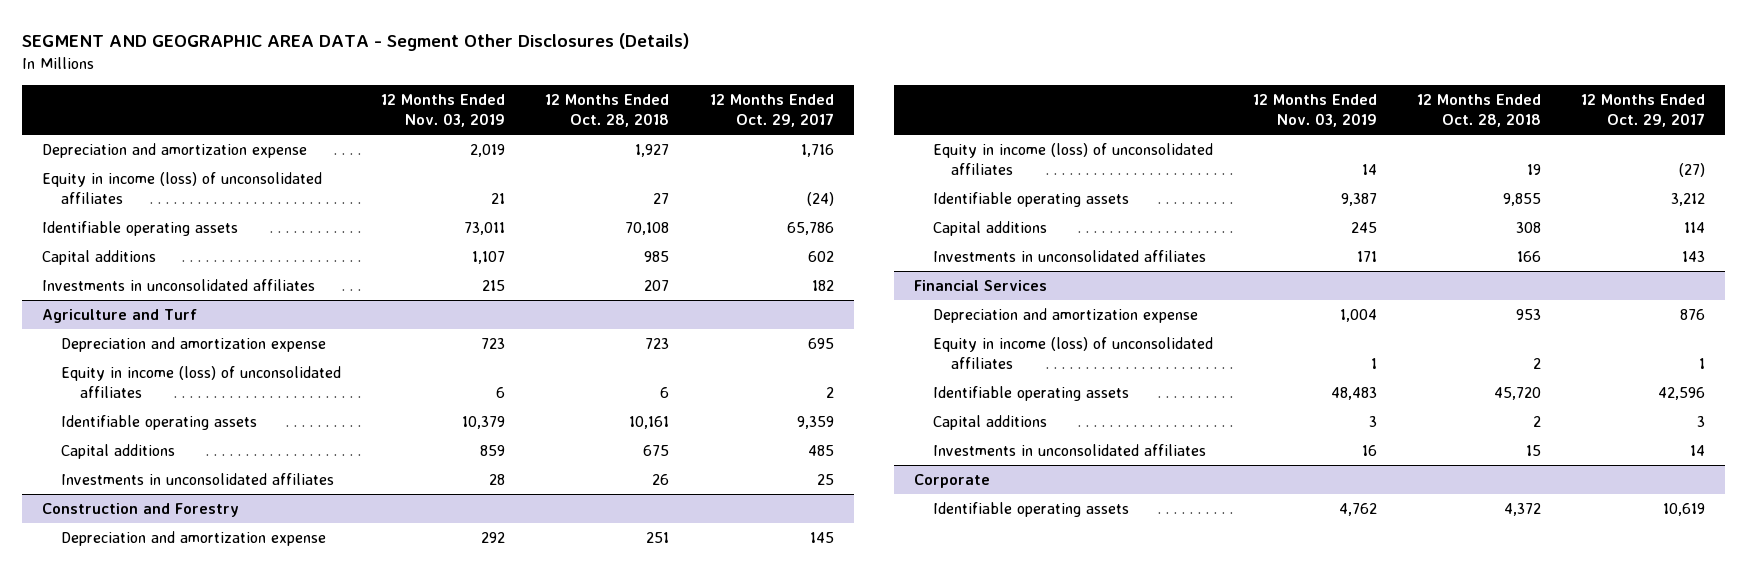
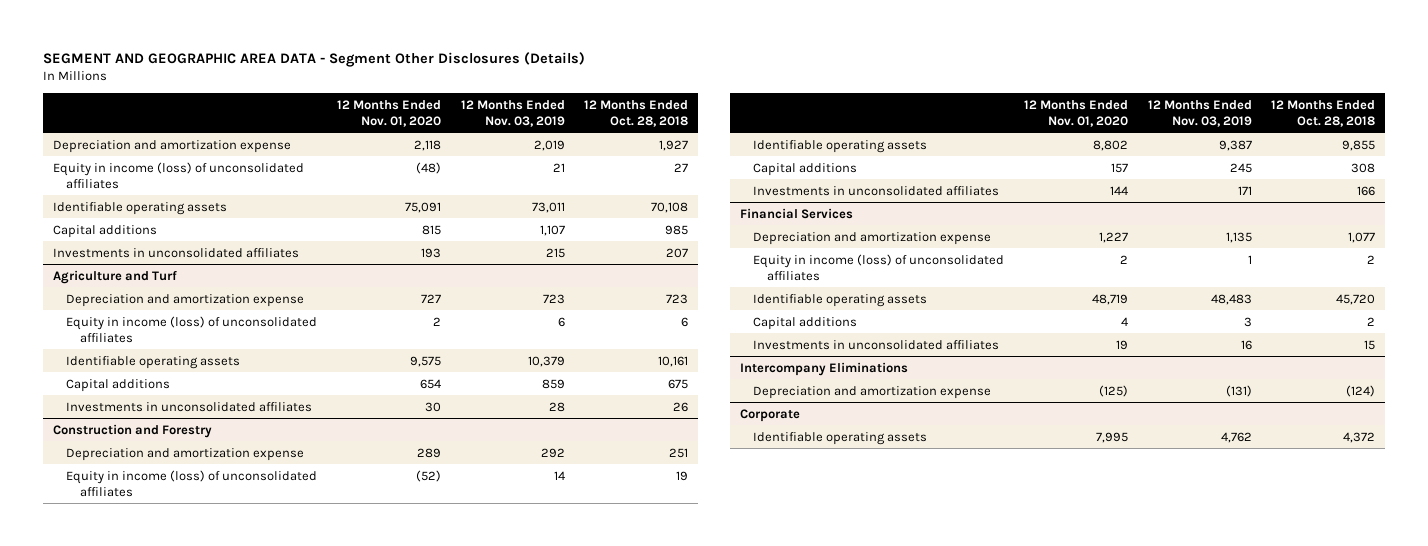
- | 12 Months Ended Nov. 03, 2019 | 12 Months Ended Oct. 28, 2018 | 12 Months Ended Oct. 29, 2017
+ | 12 Months Ended Nov. 01, 2020 | 12 Months Ended Nov. 03, 2019 | 12 Months Ended Oct. 28, 2018
@ Financial Services
- Depreciation and amortization expense | 1,004 | 953 | 876
+ Depreciation and amortization expense | 1,227 | 1,135 | 1,077
+ Intercompany Eliminations
+ Depreciation and amortization expense | (125) | (131) | (124)

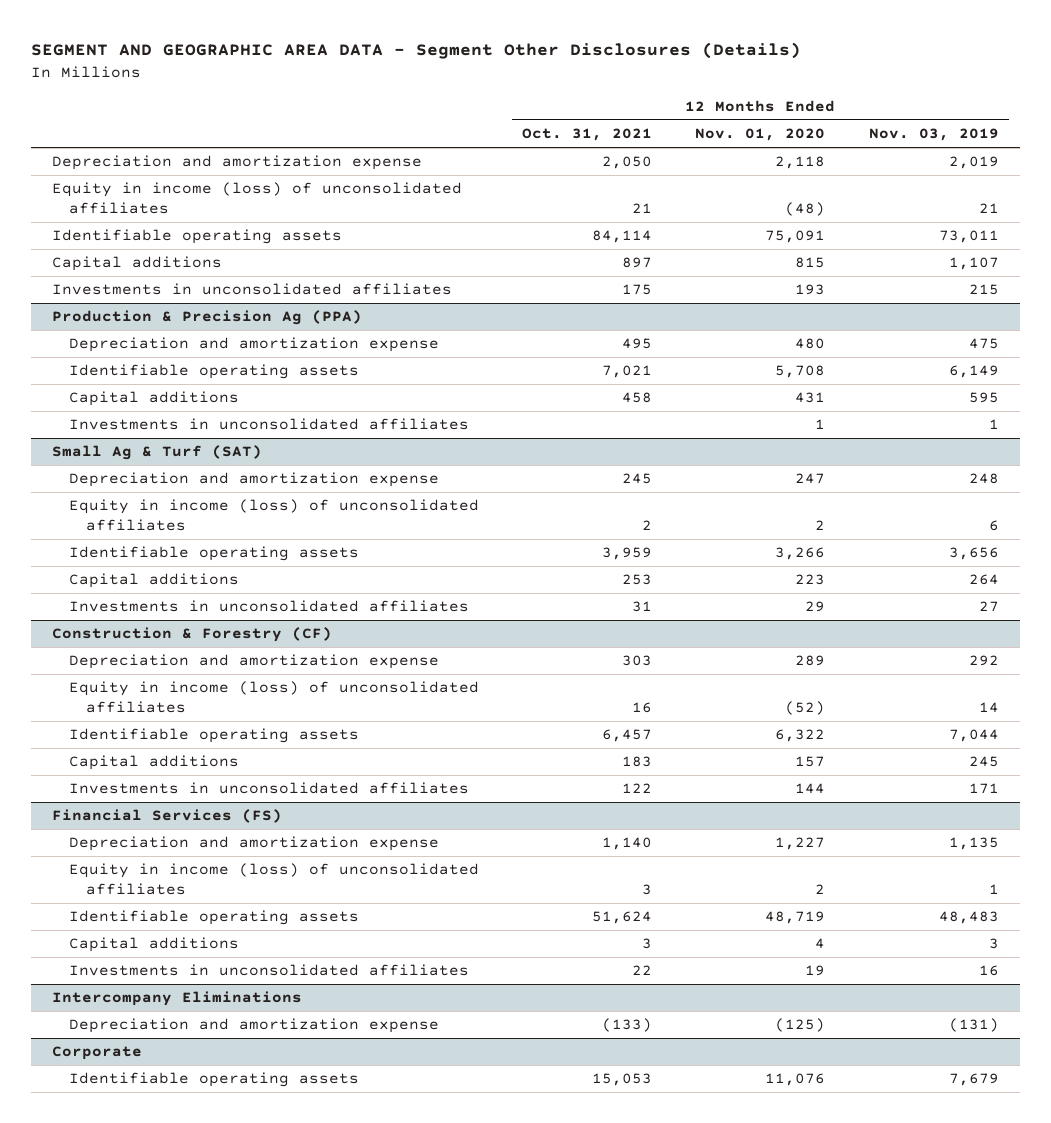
- | 12 Months Ended Nov. 01, 2020 | 12 Months Ended Nov. 03, 2019 | 12 Months Ended Oct. 28, 2018
+ | 12 Months Ended Oct. 31, 2021 | 12 Months Ended Nov. 01, 2020 | 12 Months Ended Nov. 03, 2019
- Agriculture and Turf
- Depreciation and amortization expense | 727 | 723 | 723
+ Production & Precision Ag (PPA)
+ Depreciation and amortization expense | 495 | 480 | 475
+ Identifiable operating assets | 7,021 | 5,708 | 6,149
+ Capital additions | 458 | 431 | 595
+ Investments in unconsolidated affiliates | | 1 | 1
+ Small Ag & Turf (SAT)
+ Depreciation and amortization expense | 245 | 247 | 248
- Identifiable operating assets | 9,575 | 10,379 | 10,161
- Capital additions | 654 | 859 | 675
- Investments in unconsolidated affiliates | 30 | 28 | 26
- Construction and Forestry
+ Identifiable operating assets | 3,959 | 3,266 | 3,656
+ Capital additions | 253 | 223 | 264
+ Investments in unconsolidated affiliates | 31 | 29 | 27
+ Construction & Forestry (CF)
- Identifiable operating assets | 8,802 | 9,387 | 9,855
+ Identifiable operating assets | 6,457 | 6,322 | 7,044
- Financial Services
+ Financial Services (FS)
@ Corporate
- Identifiable operating assets | 7,995 | 4,762 | 4,372
+ Identifiable operating assets | 15,053 | 11,076 | 7,679

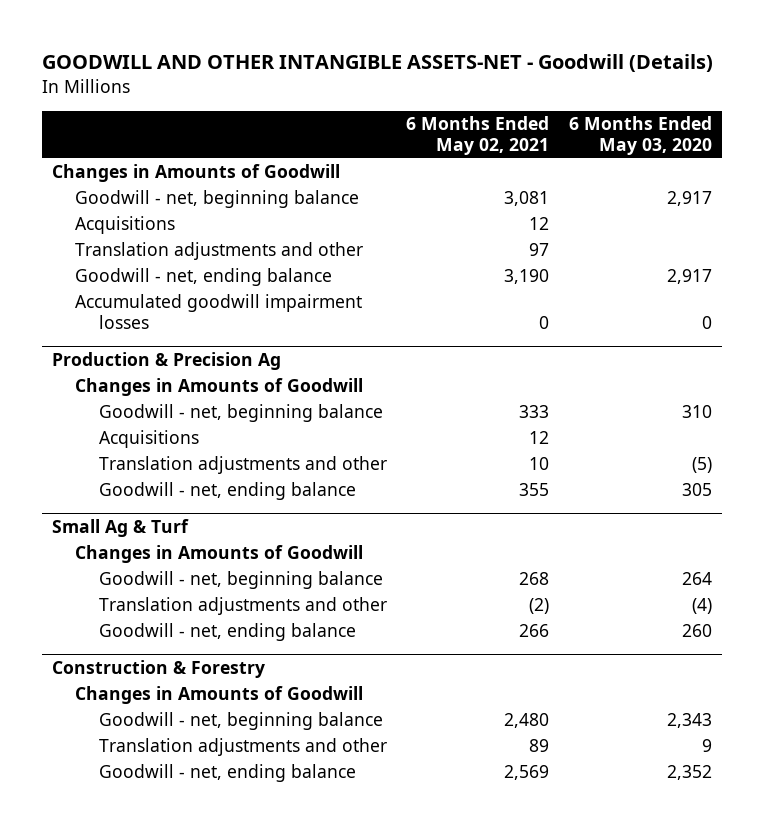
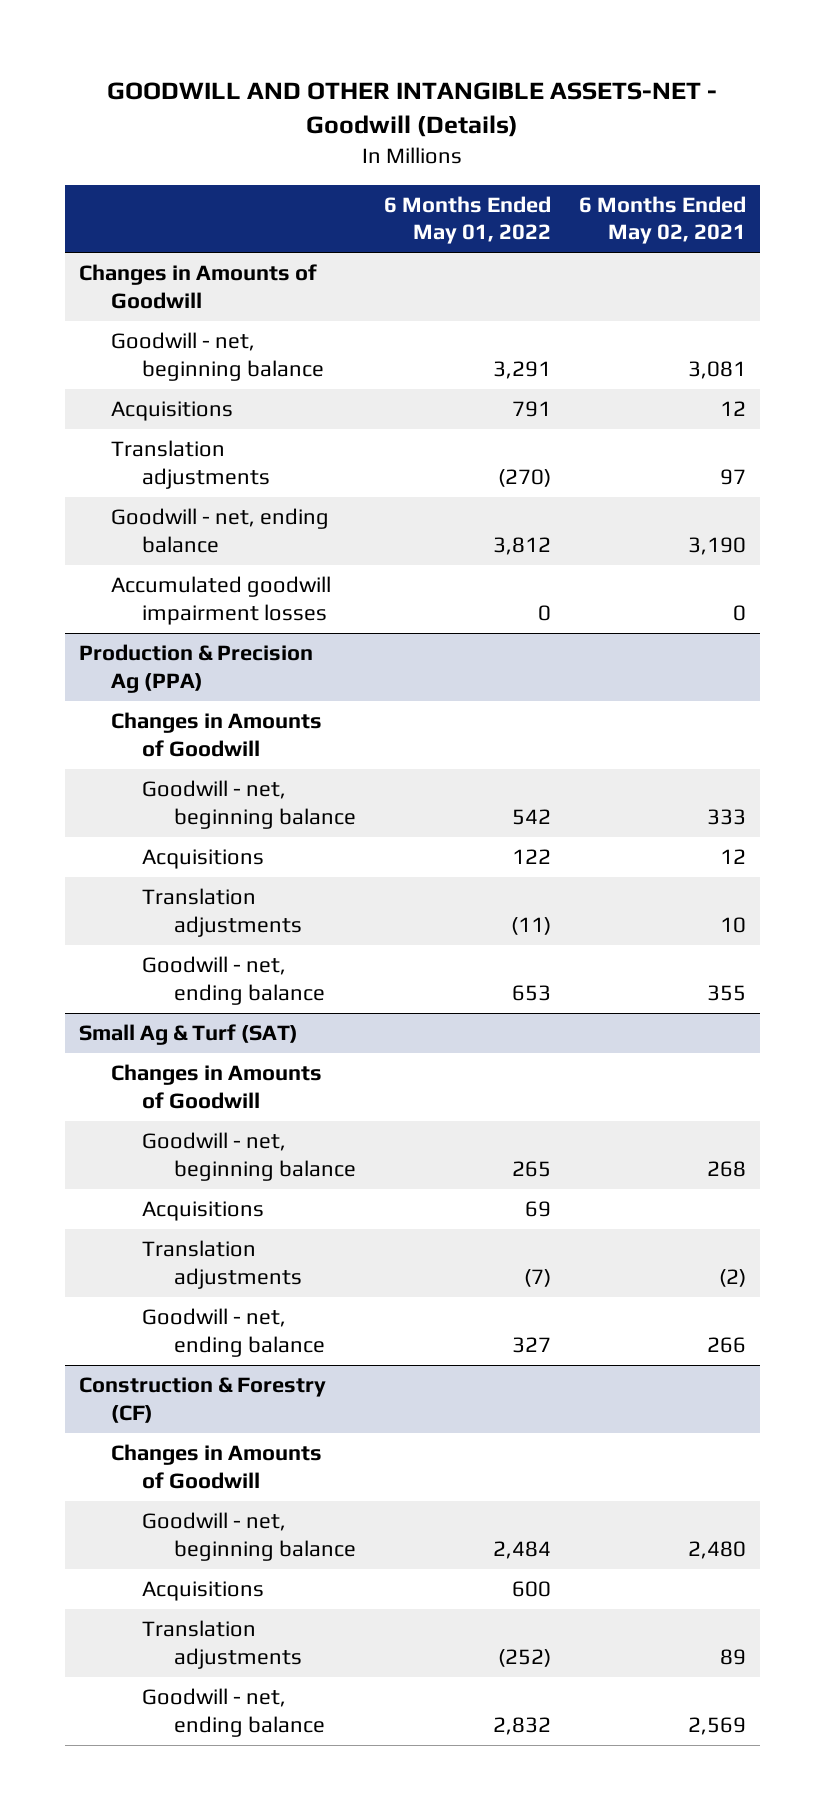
- | 6 Months Ended May 02, 2021 | 6 Months Ended May 03, 2020
+ | 6 Months Ended May 01, 2022 | 6 Months Ended May 02, 2021
- Translation adjustments and other | 97 |
+ Translation adjustments | (270) | 97
- Production & Precision Ag
+ Production & Precision Ag (PPA)
- Translation adjustments and other | 10 | (5)
+ Translation adjustments | (11) | 10
- Small Ag & Turf
+ Small Ag & Turf (SAT)
- Translation adjustments and other | (2) | (4)
+ Acquisitions | 69 |
+ Translation adjustments | (7) | (2)
- Construction & Forestry
+ Construction & Forestry (CF)
- Translation adjustments and other | 89 | 9
+ Acquisitions | 600 |
+ Translation adjustments | (252) | 89

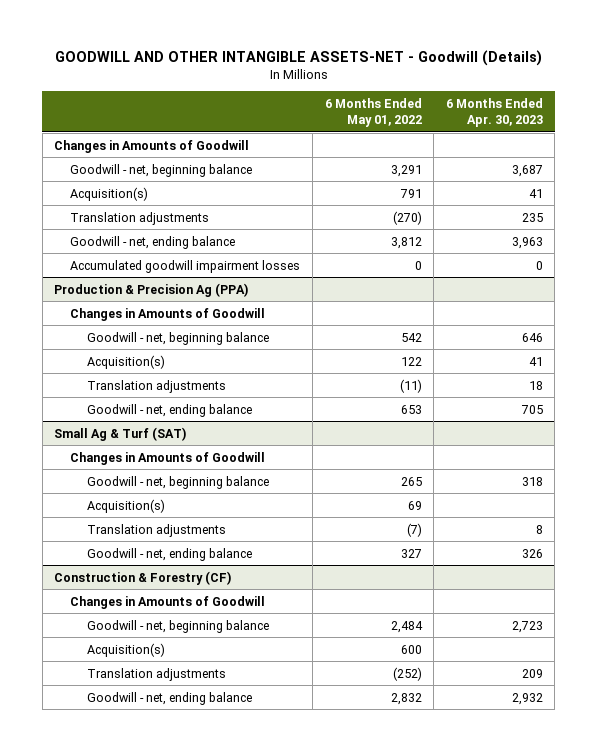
- | 6 Months Ended May 01, 2022 | 6 Months Ended May 02, 2021
+ | 6 Months Ended May 01, 2022 | 6 Months Ended Apr. 30, 2023
- Acquisitions | 791 | 12
+ Acquisition(s) | 791 | 41
@ Production & Precision Ag (PPA)
- Acquisitions | 122 | 12
+ Acquisition(s) | 122 | 41
@ Small Ag & Turf (SAT)
- Acquisitions | 69 |
+ Acquisition(s) | 69 |
@ Construction & Forestry (CF)
- Acquisitions | 600 |
+ Acquisition(s) | 600 |

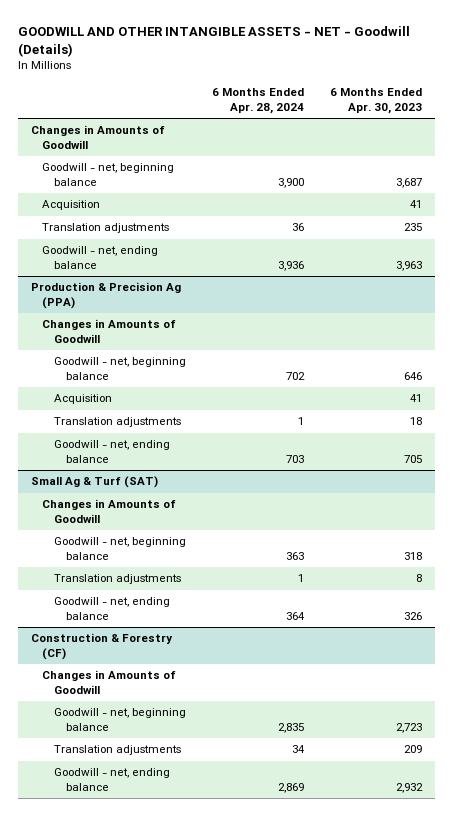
- GOODWILL AND OTHER INTANGIBLE ASSETS-NET - Goodwill (Details)
+ GOODWILL AND OTHER INTANGIBLE ASSETS - NET - Goodwill (Details)
- | 6 Months Ended May 01, 2022 | 6 Months Ended Apr. 30, 2023
+ | 6 Months Ended Apr. 28, 2024 | 6 Months Ended Apr. 30, 2023
- Acquisition(s) | 791 | 41
+ Acquisition | | 41
- Accumulated goodwill impairment losses | 0 | 0
@ Production & Precision Ag (PPA)
- Acquisition(s) | 122 | 41
+ Acquisition | | 41
@ Small Ag & Turf (SAT)
- Acquisition(s) | 69 |
@ Construction & Forestry (CF)
- Acquisition(s) | 600 |

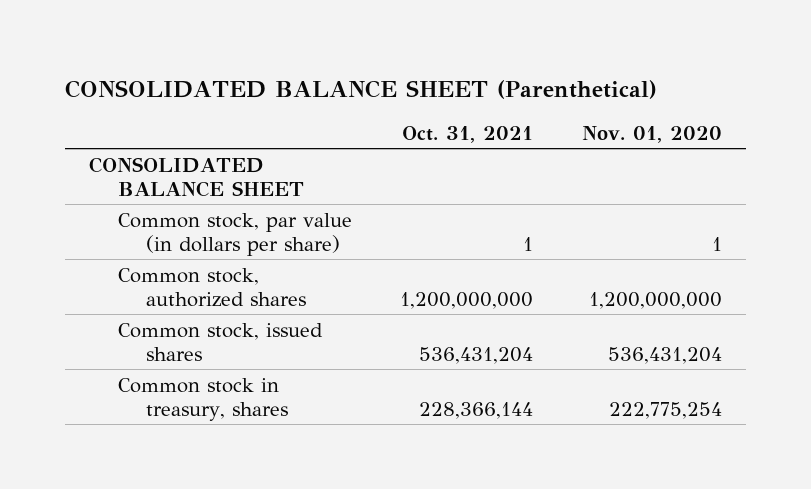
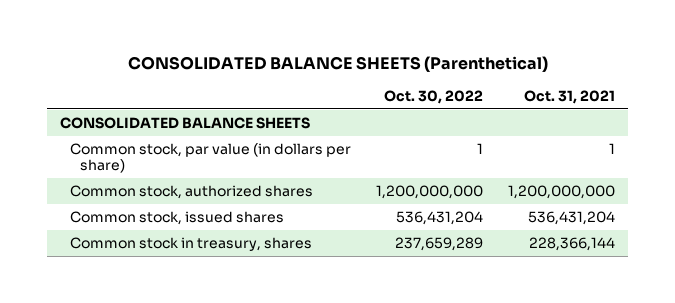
- CONSOLIDATED BALANCE SHEET (Parenthetical)
+ CONSOLIDATED BALANCE SHEETS (Parenthetical)
- | Oct. 31, 2021 | Nov. 01, 2020
+ | Oct. 30, 2022 | Oct. 31, 2021
- CONSOLIDATED BALANCE SHEET
+ CONSOLIDATED BALANCE SHEETS

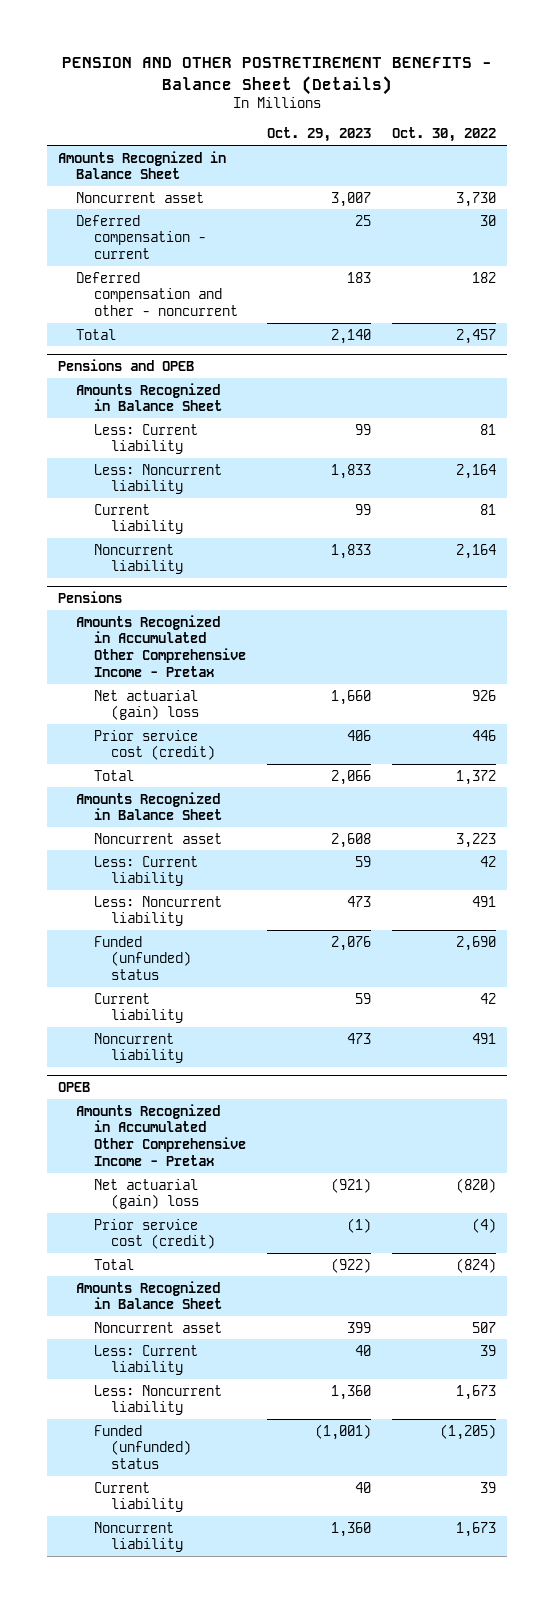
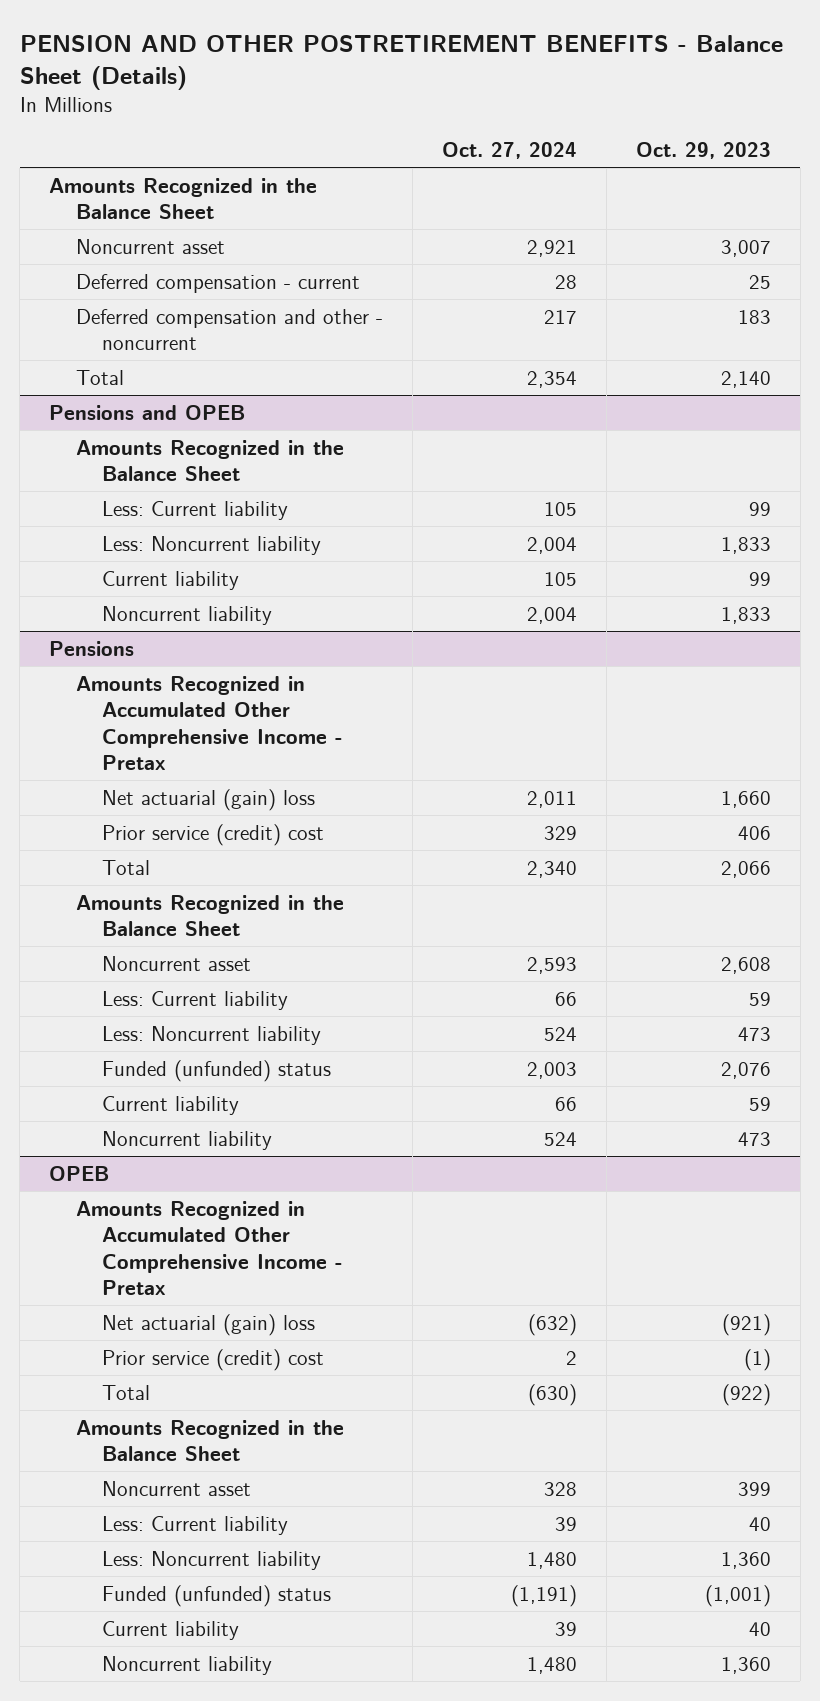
- | Oct. 29, 2023 | Oct. 30, 2022
+ | Oct. 27, 2024 | Oct. 29, 2023
- Amounts Recognized in Balance Sheet
+ Amounts Recognized in the Balance Sheet
@ Pensions and OPEB
- Amounts Recognized in Balance Sheet
+ Amounts Recognized in the Balance Sheet
@ Pensions
- Prior service cost (credit) | 406 | 446
+ Prior service (credit) cost | 329 | 406
- Amounts Recognized in Balance Sheet
+ Amounts Recognized in the Balance Sheet
@ OPEB
- Prior service cost (credit) | (1) | (4)
+ Prior service (credit) cost | 2 | (1)
- Amounts Recognized in Balance Sheet
+ Amounts Recognized in the Balance Sheet

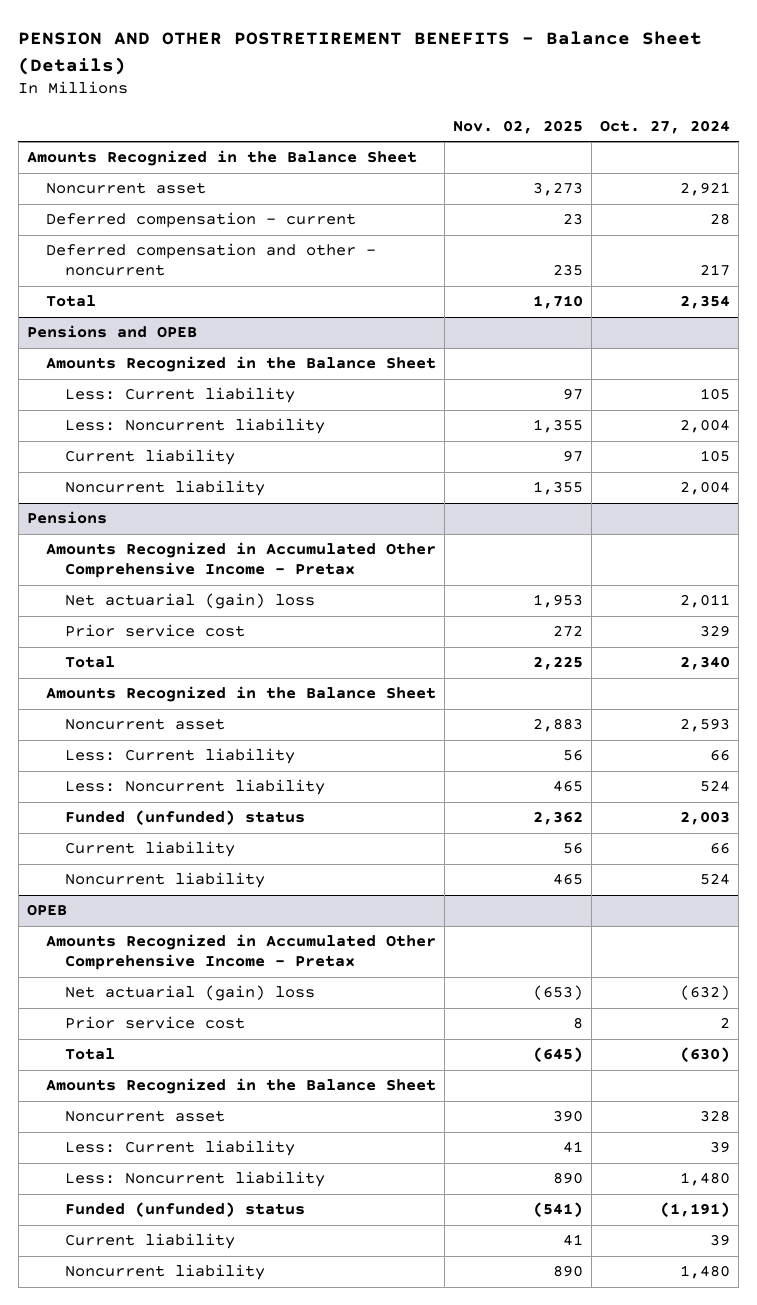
- | Oct. 27, 2024 | Oct. 29, 2023
+ | Nov. 02, 2025 | Oct. 27, 2024
@ Pensions
- Prior service (credit) cost | 329 | 406
+ Prior service cost | 272 | 329
@ OPEB
- Prior service (credit) cost | 2 | (1)
+ Prior service cost | 8 | 2

